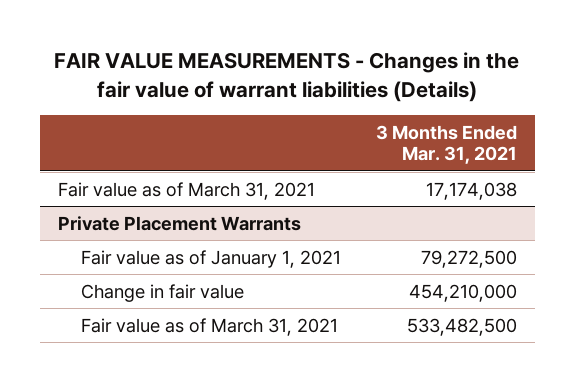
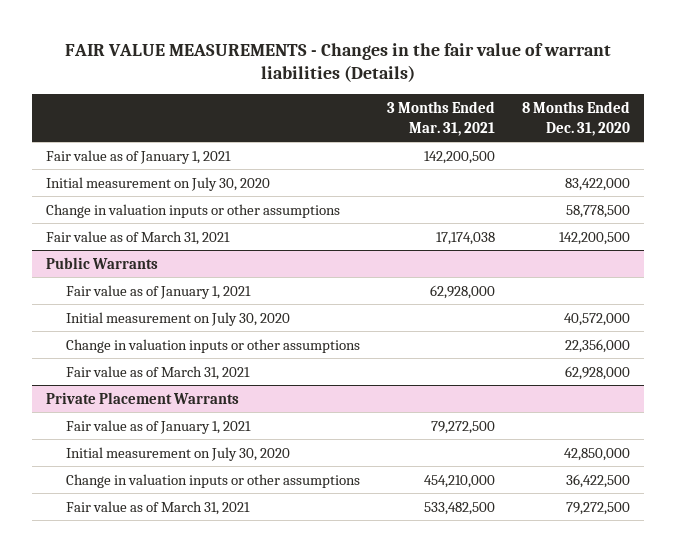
- | 3 Months Ended Mar. 31, 2021
+ | 3 Months Ended Mar. 31, 2021 | 8 Months Ended Dec. 31, 2020
+ Fair value as of January 1, 2021 | 142,200,500 |
+ Initial measurement on July 30, 2020 | | 83,422,000
+ Change in valuation inputs or other assumptions | | 58,778,500
+ Public Warrants
+ Fair value as of January 1, 2021 | 62,928,000 |
+ Initial measurement on July 30, 2020 | | 40,572,000
+ Change in valuation inputs or other assumptions | | 22,356,000
+ Fair value as of March 31, 2021 | | 62,928,000
@ Private Placement Warrants
- Change in fair value | 454,210,000
+ Initial measurement on July 30, 2020 | | 42,850,000
+ Change in valuation inputs or other assumptions | 454,210,000 | 36,422,500

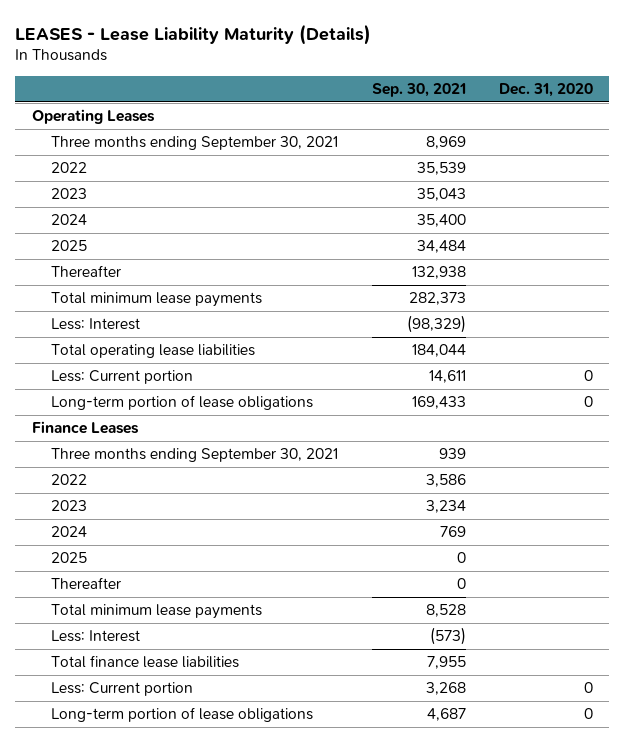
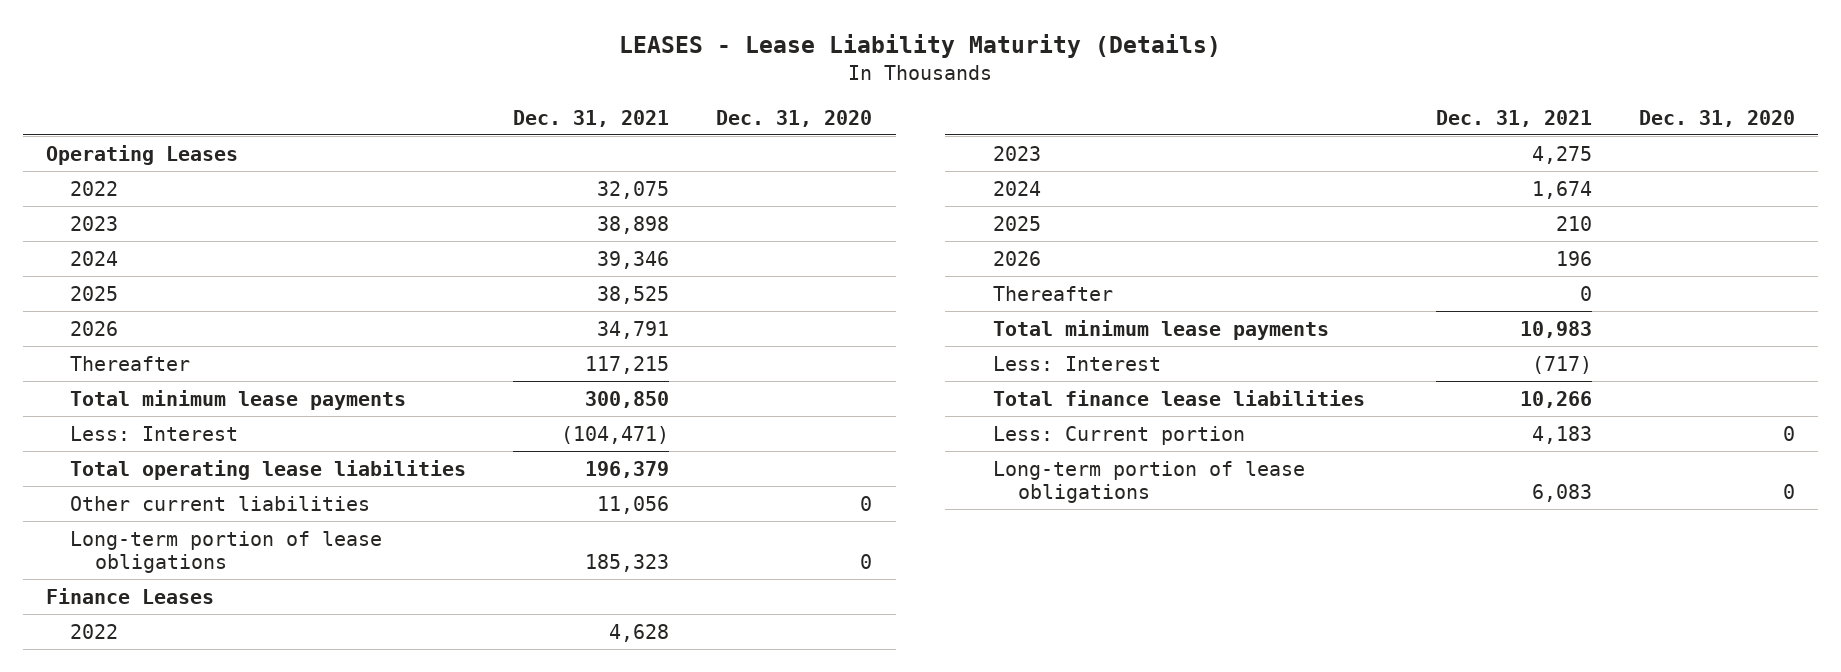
- | Sep. 30, 2021 | Dec. 31, 2020
+ | Dec. 31, 2021 | Dec. 31, 2020
- Three months ending September 30, 2021 | 8,969 |
+ 2026 | 34,791 |
- Less: Current portion | 14,611 | 0
+ Other current liabilities | 11,056 | 0
- Three months ending September 30, 2021 | 939 |
+ 2026 | 196 |

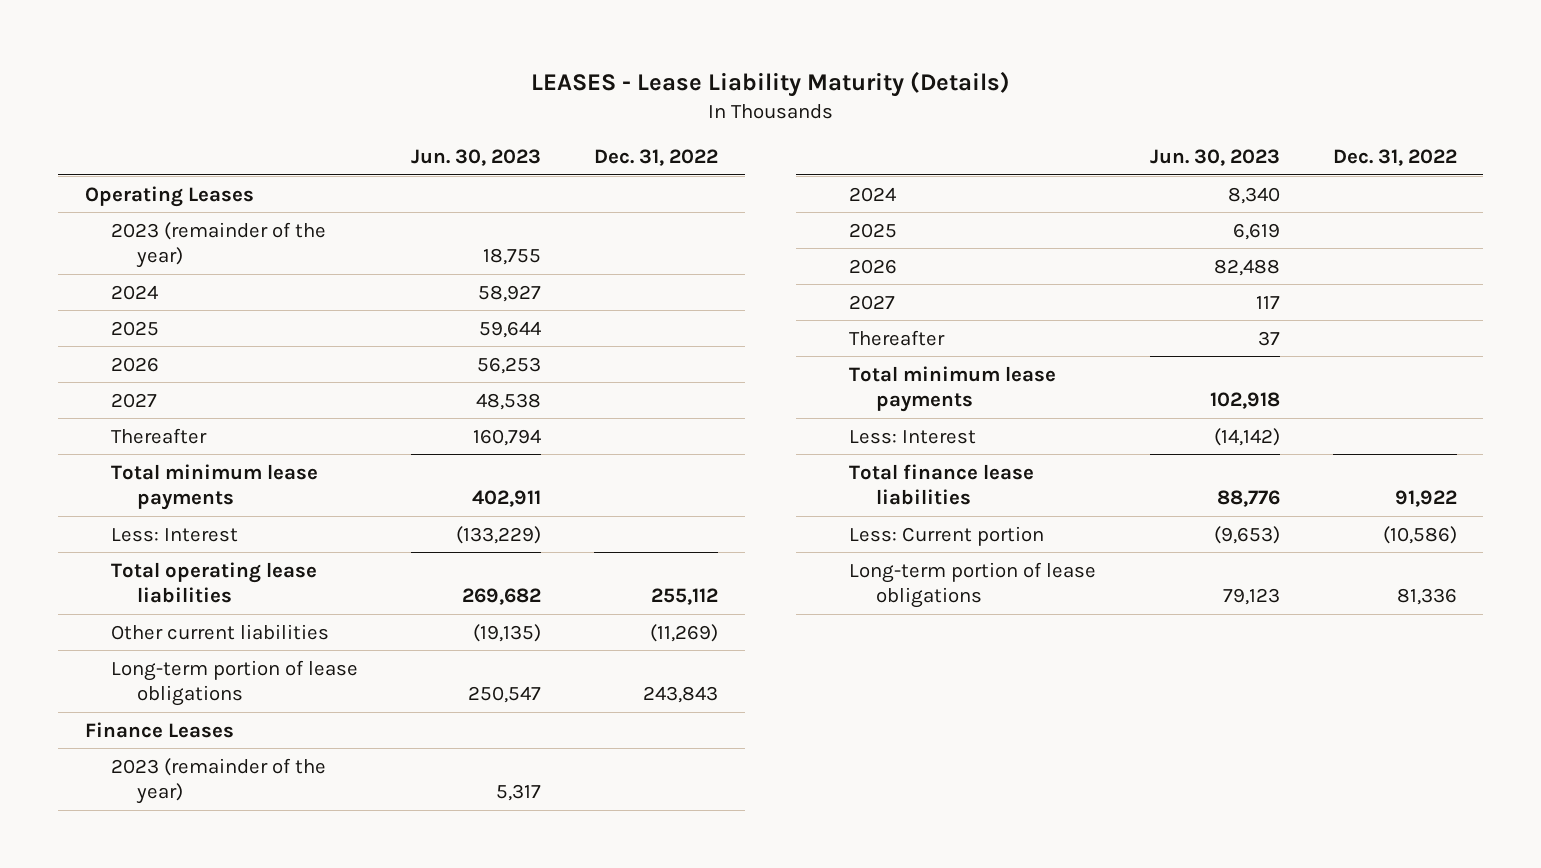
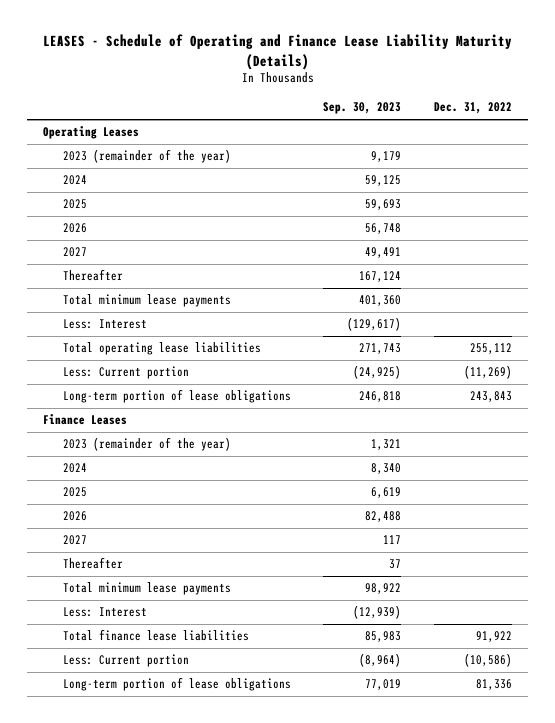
- LEASES - Lease Liability Maturity (Details)
+ LEASES - Schedule of Operating and Finance Lease Liability Maturity (Details)
- | Jun. 30, 2023 | Dec. 31, 2022
+ | Sep. 30, 2023 | Dec. 31, 2022
- Other current liabilities | (19,135) | (11,269)
+ Less: Current portion | (24,925) | (11,269)

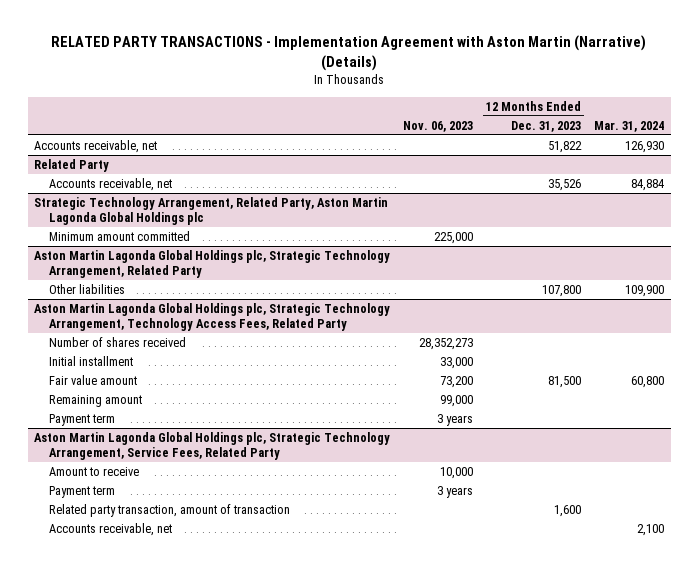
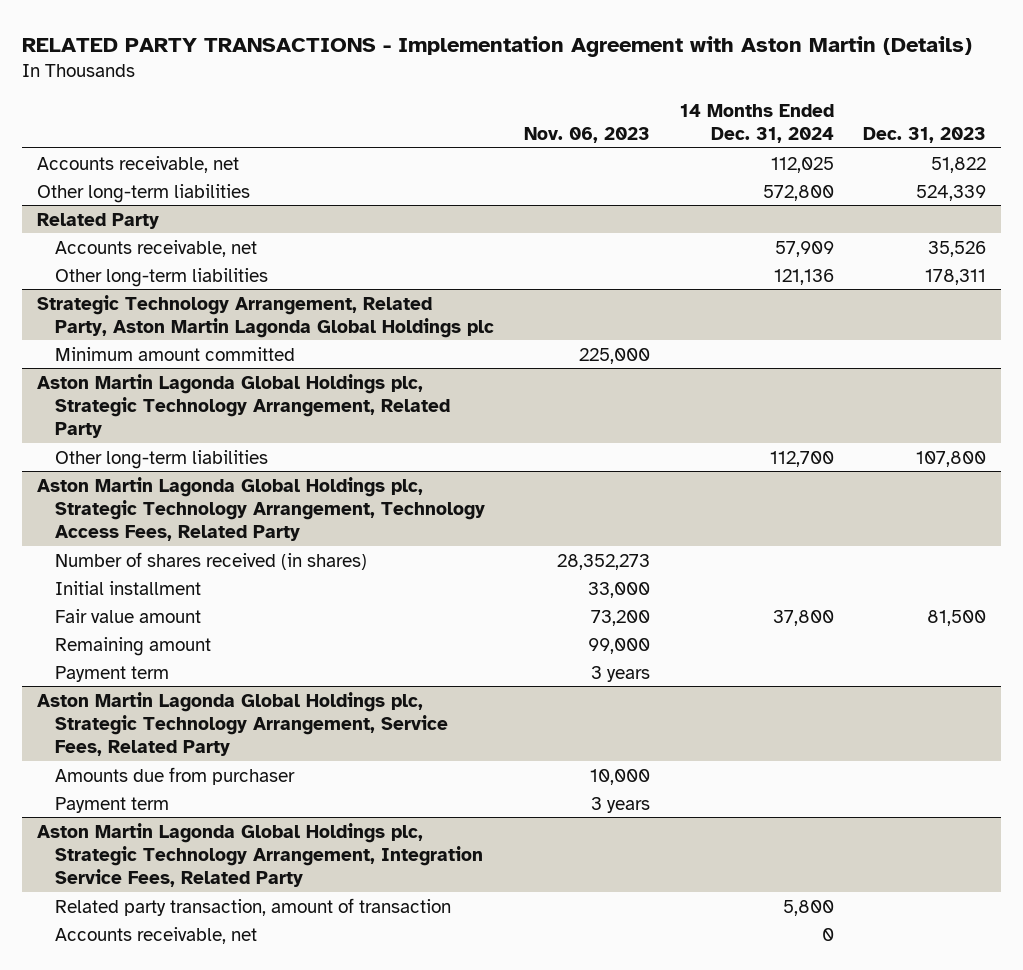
- RELATED PARTY TRANSACTIONS - Implementation Agreement with Aston Martin (Narrative) (Details)
+ RELATED PARTY TRANSACTIONS - Implementation Agreement with Aston Martin (Details)
- | Nov. 06, 2023 | 12 Months Ended Dec. 31, 2023 | Mar. 31, 2024
+ | Nov. 06, 2023 | 14 Months Ended Dec. 31, 2024 | Dec. 31, 2023
+ Other long-term liabilities | | 572,800 | 524,339
@ Related Party
+ Other long-term liabilities | | 121,136 | 178,311
@ Aston Martin Lagonda Global Holdings plc, Strategic Technology Arrangement, Related Party
- Other liabilities | | 107,800 | 109,900
+ Other long-term liabilities | | 112,700 | 107,800
@ Aston Martin Lagonda Global Holdings plc, Strategic Technology Arrangement, Technology Access Fees, Related Party
- Number of shares received | 28,352,273 | |
+ Number of shares received (in shares) | 28,352,273 | |
@ Aston Martin Lagonda Global Holdings plc, Strategic Technology Arrangement, Service Fees, Related Party
- Amount to receive | 10,000 | |
+ Amounts due from purchaser | 10,000 | |
- Related party transaction, amount of transaction | | 1,600 |
- Accounts receivable, net | | | 2,100
+ Aston Martin Lagonda Global Holdings plc, Strategic Technology Arrangement, Integration Service Fees, Related Party
+ Related party transaction, amount of transaction | | 5,800 |
+ Accounts receivable, net | | 0 |

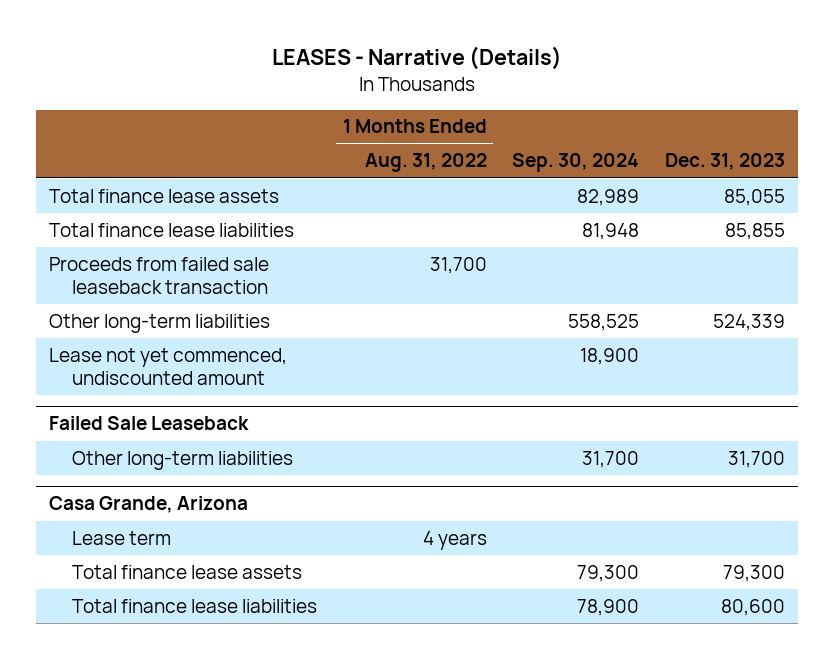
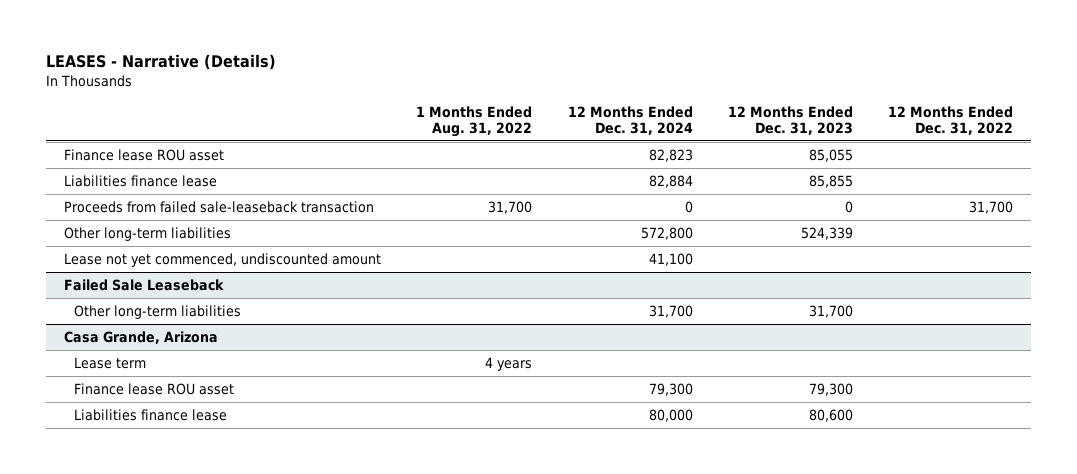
- | 1 Months Ended Aug. 31, 2022 | Sep. 30, 2024 | Dec. 31, 2023
+ | 1 Months Ended Aug. 31, 2022 | 12 Months Ended Dec. 31, 2024 | 12 Months Ended Dec. 31, 2023 | 12 Months Ended Dec. 31, 2022
- Total finance lease assets | | 82,989 | 85,055
- Total finance lease liabilities | | 81,948 | 85,855
- Proceeds from failed sale leaseback transaction | 31,700 | |
+ Finance lease ROU asset | | 82,823 | 85,055 |
+ Liabilities finance lease | | 82,884 | 85,855 |
+ Proceeds from failed sale-leaseback transaction | 31,700 | 0 | 0 | 31,700
@ Casa Grande, Arizona
- Total finance lease assets | | 79,300 | 79,300
- Total finance lease liabilities | | 78,900 | 80,600
+ Finance lease ROU asset | | 79,300 | 79,300 |
+ Liabilities finance lease | | 80,000 | 80,600 |

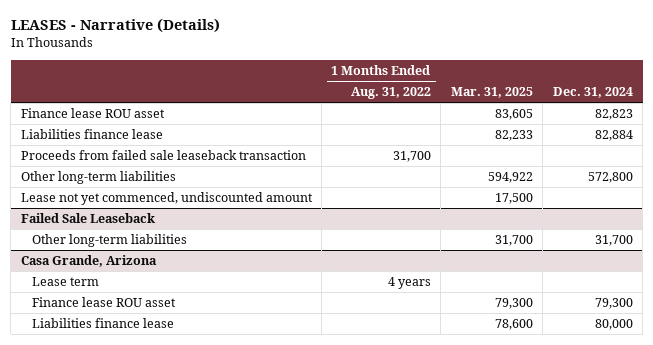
- | 1 Months Ended Aug. 31, 2022 | 12 Months Ended Dec. 31, 2024 | 12 Months Ended Dec. 31, 2023 | 12 Months Ended Dec. 31, 2022
+ | 1 Months Ended Aug. 31, 2022 | Mar. 31, 2025 | Dec. 31, 2024
- Proceeds from failed sale-leaseback transaction | 31,700 | 0 | 0 | 31,700
+ Proceeds from failed sale leaseback transaction | 31,700 | |

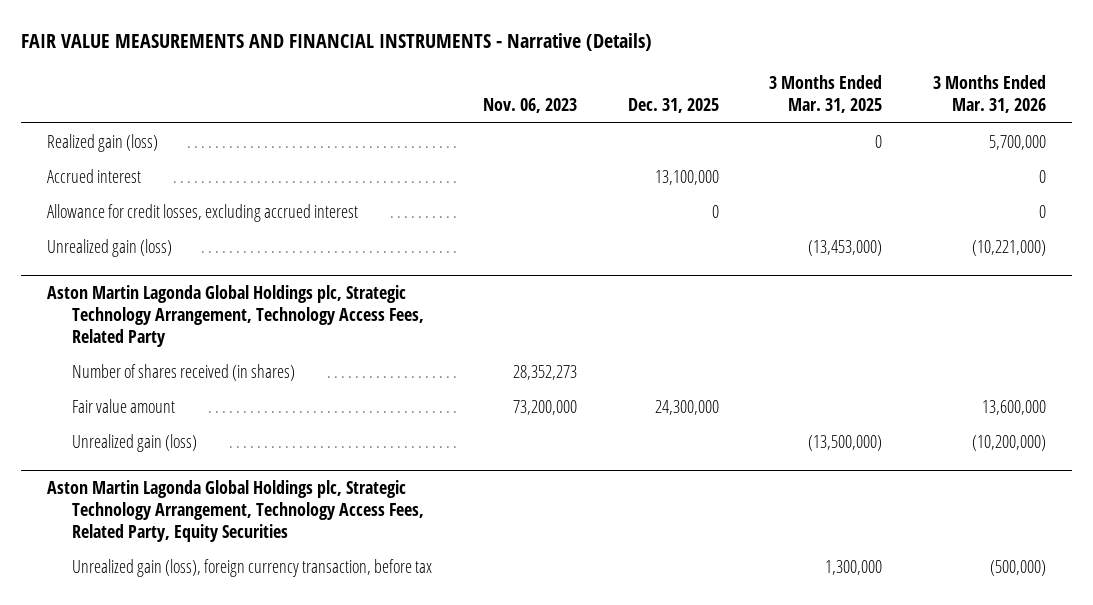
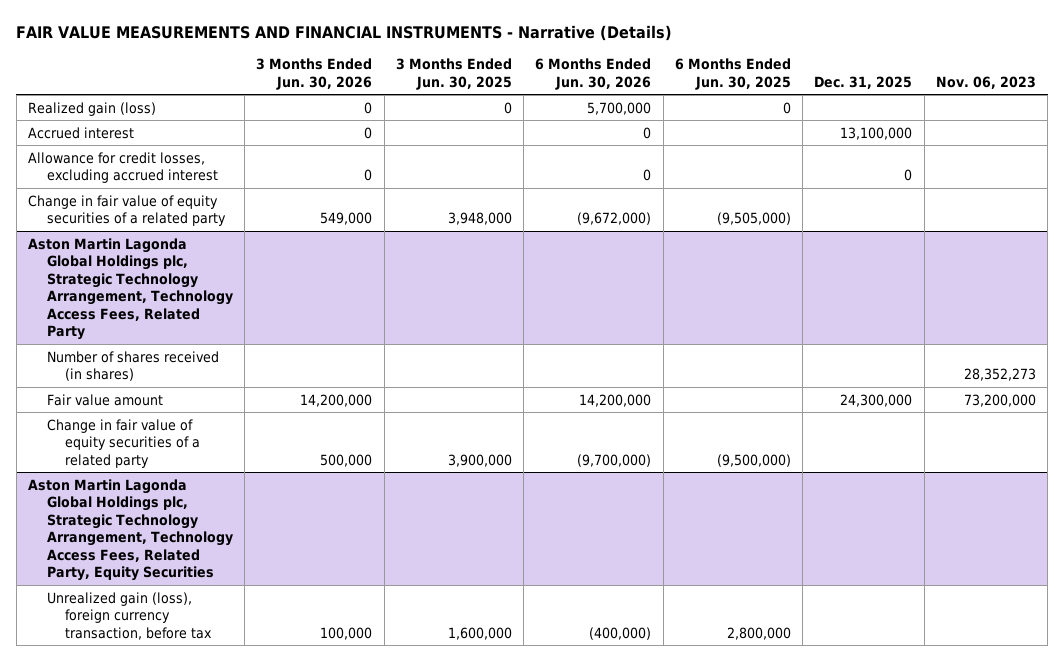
- | Nov. 06, 2023 | Dec. 31, 2025 | 3 Months Ended Mar. 31, 2025 | 3 Months Ended Mar. 31, 2026
+ | 3 Months Ended Jun. 30, 2026 | 3 Months Ended Jun. 30, 2025 | 6 Months Ended Jun. 30, 2026 | 6 Months Ended Jun. 30, 2025 | Dec. 31, 2025 | Nov. 06, 2023
- Unrealized gain (loss) | | | (13,453,000) | (10,221,000)
+ Change in fair value of equity securities of a related party | 549,000 | 3,948,000 | (9,672,000) | (9,505,000) | |
@ Aston Martin Lagonda Global Holdings plc, Strategic Technology Arrangement, Technology Access Fees, Related Party
- Unrealized gain (loss) | | | (13,500,000) | (10,200,000)
+ Change in fair value of equity securities of a related party | 500,000 | 3,900,000 | (9,700,000) | (9,500,000) | |

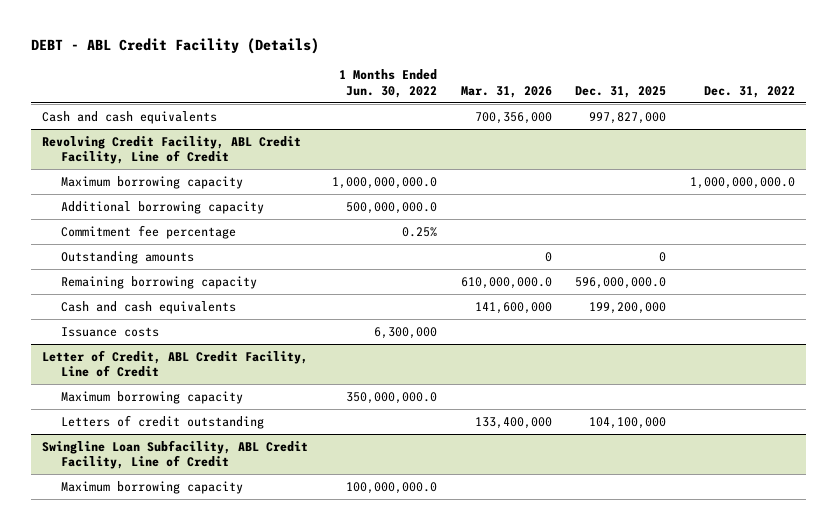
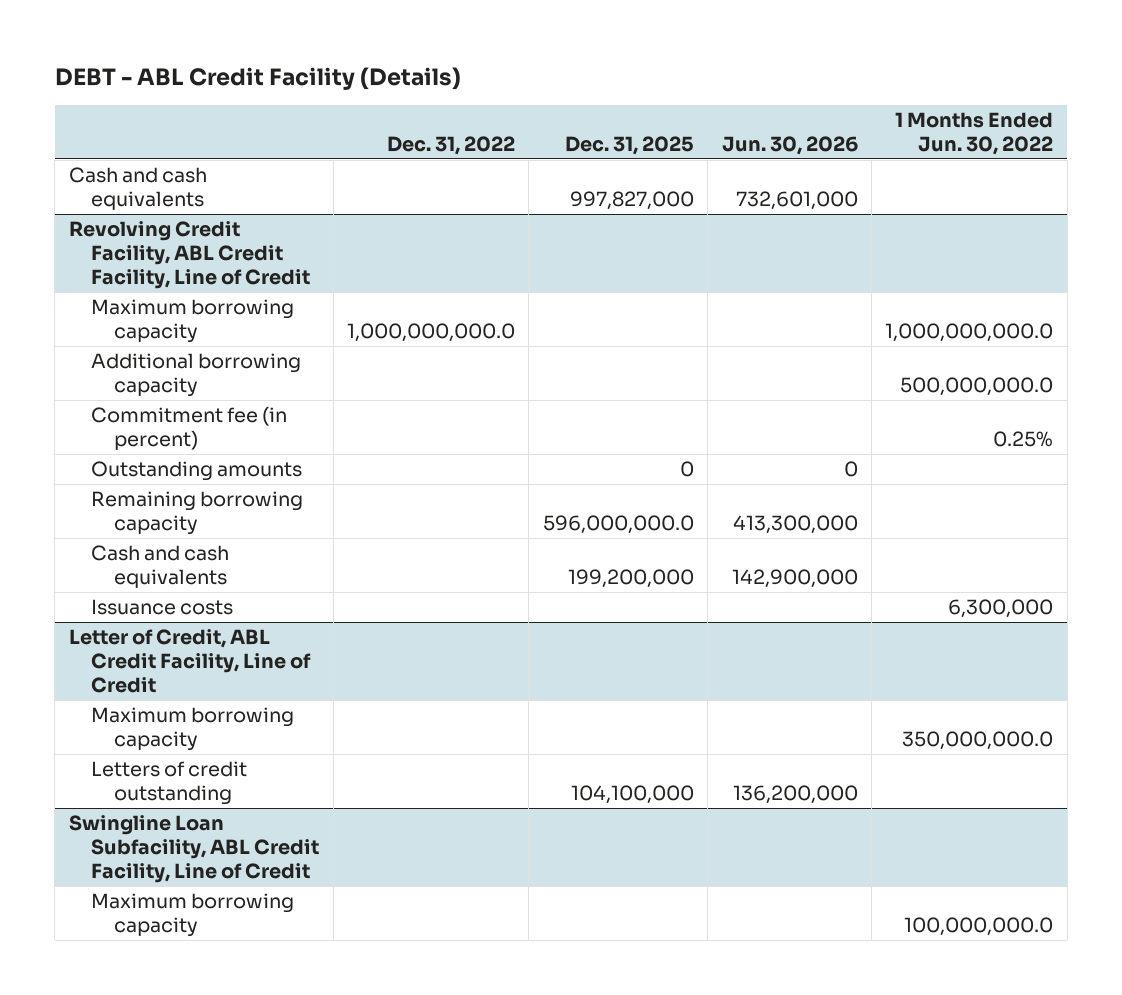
- | 1 Months Ended Jun. 30, 2022 | Mar. 31, 2026 | Dec. 31, 2025 | Dec. 31, 2022
+ | Dec. 31, 2022 | Dec. 31, 2025 | Jun. 30, 2026 | 1 Months Ended Jun. 30, 2022
@ Revolving Credit Facility, ABL Credit Facility, Line of Credit
- Commitment fee percentage | 0.25% | | |
+ Commitment fee (in percent) | | | | 0.25%

